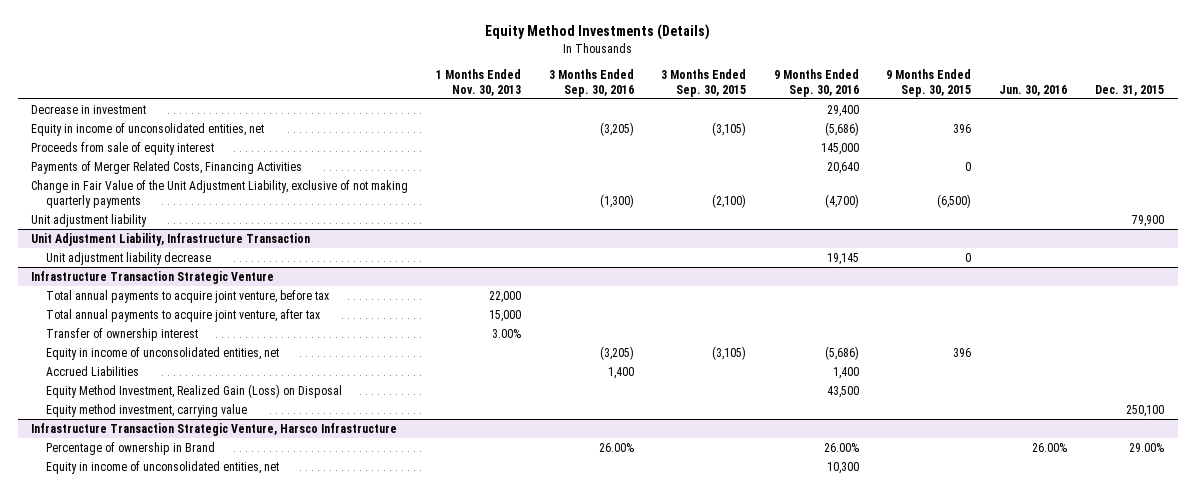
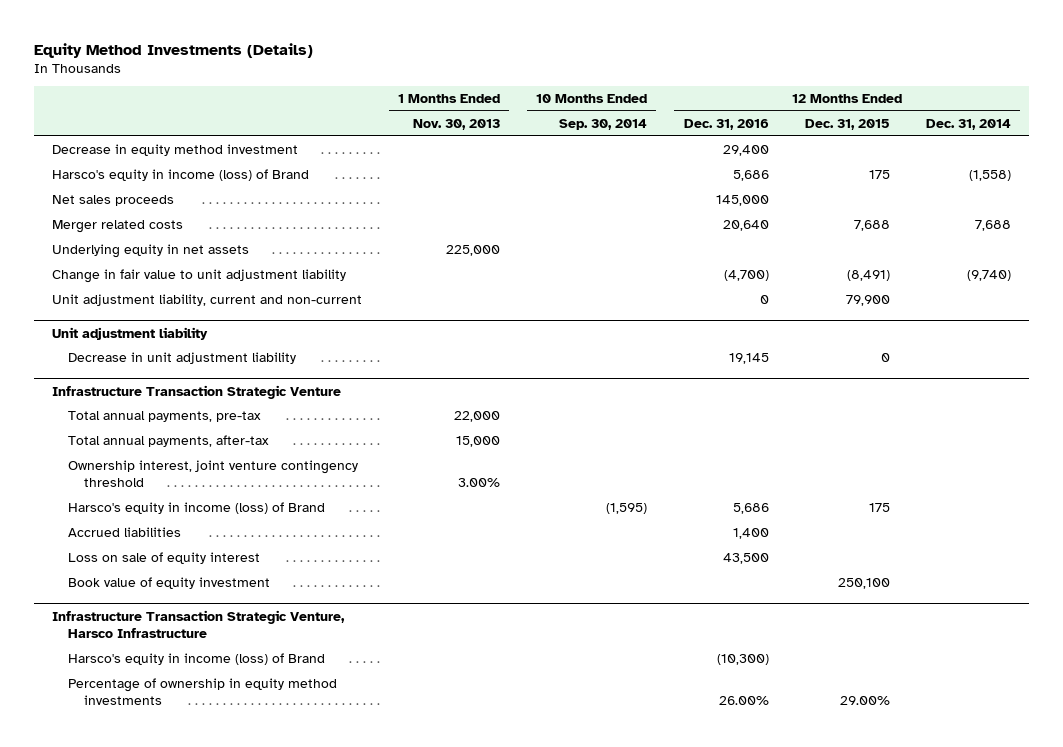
- | 1 Months Ended Nov. 30, 2013 | 3 Months Ended Sep. 30, 2016 | 3 Months Ended Sep. 30, 2015 | 9 Months Ended Sep. 30, 2016 | 9 Months Ended Sep. 30, 2015 | Jun. 30, 2016 | Dec. 31, 2015
+ | 1 Months Ended Nov. 30, 2013 | 10 Months Ended Sep. 30, 2014 | 12 Months Ended Dec. 31, 2016 | 12 Months Ended Dec. 31, 2015 | 12 Months Ended Dec. 31, 2014
- Decrease in investment | | | | 29,400 | | |
- Equity in income of unconsolidated entities, net | | (3,205) | (3,105) | (5,686) | 396 | |
- Proceeds from sale of equity interest | | | | 145,000 | | |
- Payments of Merger Related Costs, Financing Activities | | | | 20,640 | 0 | |
- Change in Fair Value of the Unit Adjustment Liability, exclusive of not making quarterly payments | | (1,300) | (2,100) | (4,700) | (6,500) | |
- Unit adjustment liability | | | | | | | 79,900
- Unit Adjustment Liability, Infrastructure Transaction
- Unit adjustment liability decrease | | | | 19,145 | 0 | |
+ Decrease in equity method investment | | | 29,400 | |
+ Harsco's equity in income (loss) of Brand | | | 5,686 | 175 | (1,558)
+ Net sales proceeds | | | 145,000 | |
+ Merger related costs | | | 20,640 | 7,688 | 7,688
+ Underlying equity in net assets | 225,000 | | | |
+ Change in fair value to unit adjustment liability | | | (4,700) | (8,491) | (9,740)
+ Unit adjustment liability, current and non-current | | | 0 | 79,900 |
+ Unit adjustment liability
+ Decrease in unit adjustment liability | | | 19,145 | 0 |
@ Infrastructure Transaction Strategic Venture
- Total annual payments to acquire joint venture, before tax | 22,000 | | | | | |
- Total annual payments to acquire joint venture, after tax | 15,000 | | | | | |
- Transfer of ownership interest | 3.00% | | | | | |
- Equity in income of unconsolidated entities, net | | (3,205) | (3,105) | (5,686) | 396 | |
- Accrued Liabilities | | 1,400 | | 1,400 | | |
- Equity Method Investment, Realized Gain (Loss) on Disposal | | | | 43,500 | | |
- Equity method investment, carrying value | | | | | | | 250,100
+ Total annual payments, pre-tax | 22,000 | | | |
+ Total annual payments, after-tax | 15,000 | | | |
+ Ownership interest, joint venture contingency threshold | 3.00% | | | |
+ Harsco's equity in income (loss) of Brand | | (1,595) | 5,686 | 175 |
+ Accrued liabilities | | | 1,400 | |
+ Loss on sale of equity interest | | | 43,500 | |
+ Book value of equity investment | | | | 250,100 |
@ Infrastructure Transaction Strategic Venture, Harsco Infrastructure
- Percentage of ownership in Brand | | 26.00% | | 26.00% | | 26.00% | 29.00%
- Equity in income of unconsolidated entities, net | | | | 10,300 | | |
+ Harsco's equity in income (loss) of Brand | | | (10,300) | |
+ Percentage of ownership in equity method investments | | | 26.00% | 29.00% |

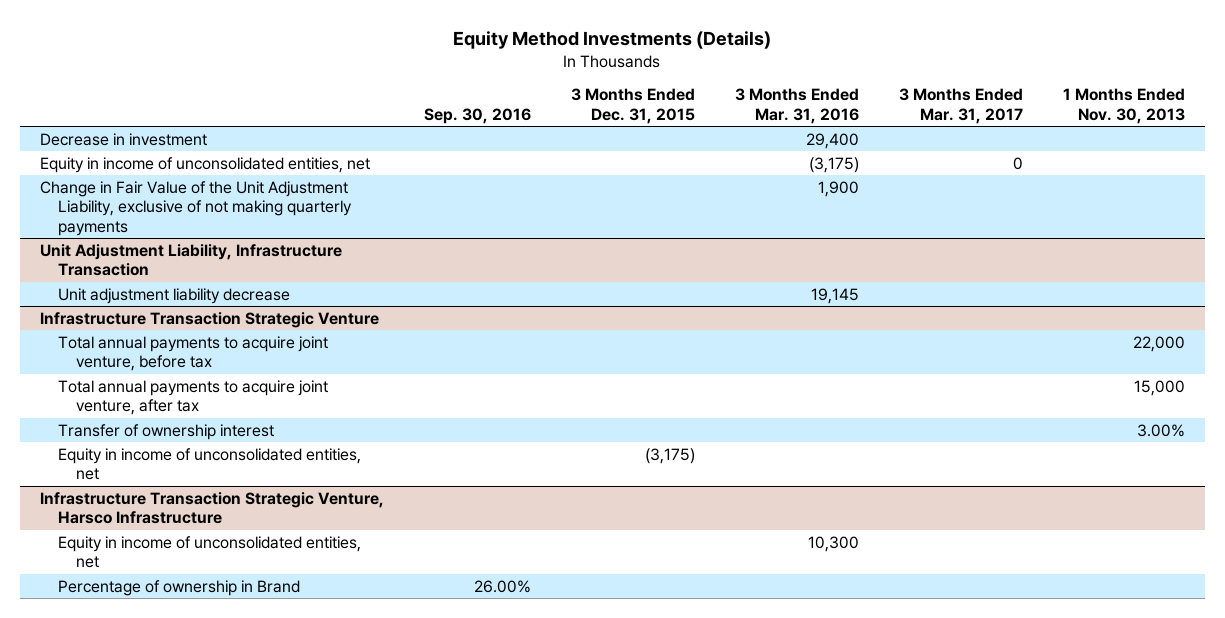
- | 1 Months Ended Nov. 30, 2013 | 10 Months Ended Sep. 30, 2014 | 12 Months Ended Dec. 31, 2016 | 12 Months Ended Dec. 31, 2015 | 12 Months Ended Dec. 31, 2014
+ | Sep. 30, 2016 | 3 Months Ended Dec. 31, 2015 | 3 Months Ended Mar. 31, 2016 | 3 Months Ended Mar. 31, 2017 | 1 Months Ended Nov. 30, 2013
- Decrease in equity method investment | | | 29,400 | |
- Harsco's equity in income (loss) of Brand | | | 5,686 | 175 | (1,558)
- Net sales proceeds | | | 145,000 | |
- Merger related costs | | | 20,640 | 7,688 | 7,688
- Underlying equity in net assets | 225,000 | | | |
- Change in fair value to unit adjustment liability | | | (4,700) | (8,491) | (9,740)
- Unit adjustment liability, current and non-current | | | 0 | 79,900 |
- Unit adjustment liability
- Decrease in unit adjustment liability | | | 19,145 | 0 |
+ Decrease in investment | | | 29,400 | |
+ Equity in income of unconsolidated entities, net | | | (3,175) | 0 |
+ Change in Fair Value of the Unit Adjustment Liability, exclusive of not making quarterly payments | | | 1,900 | |
+ Unit Adjustment Liability, Infrastructure Transaction
+ Unit adjustment liability decrease | | | 19,145 | |
@ Infrastructure Transaction Strategic Venture
- Total annual payments, pre-tax | 22,000 | | | |
- Total annual payments, after-tax | 15,000 | | | |
- Ownership interest, joint venture contingency threshold | 3.00% | | | |
- Harsco's equity in income (loss) of Brand | | (1,595) | 5,686 | 175 |
- Accrued liabilities | | | 1,400 | |
- Loss on sale of equity interest | | | 43,500 | |
- Book value of equity investment | | | | 250,100 |
+ Total annual payments to acquire joint venture, before tax | | | | | 22,000
+ Total annual payments to acquire joint venture, after tax | | | | | 15,000
+ Transfer of ownership interest | | | | | 3.00%
+ Equity in income of unconsolidated entities, net | | (3,175) | | |
@ Infrastructure Transaction Strategic Venture, Harsco Infrastructure
- Harsco's equity in income (loss) of Brand | | | (10,300) | |
- Percentage of ownership in equity method investments | | | 26.00% | 29.00% |
+ Equity in income of unconsolidated entities, net | | | 10,300 | |
+ Percentage of ownership in Brand | 26.00% | | | |

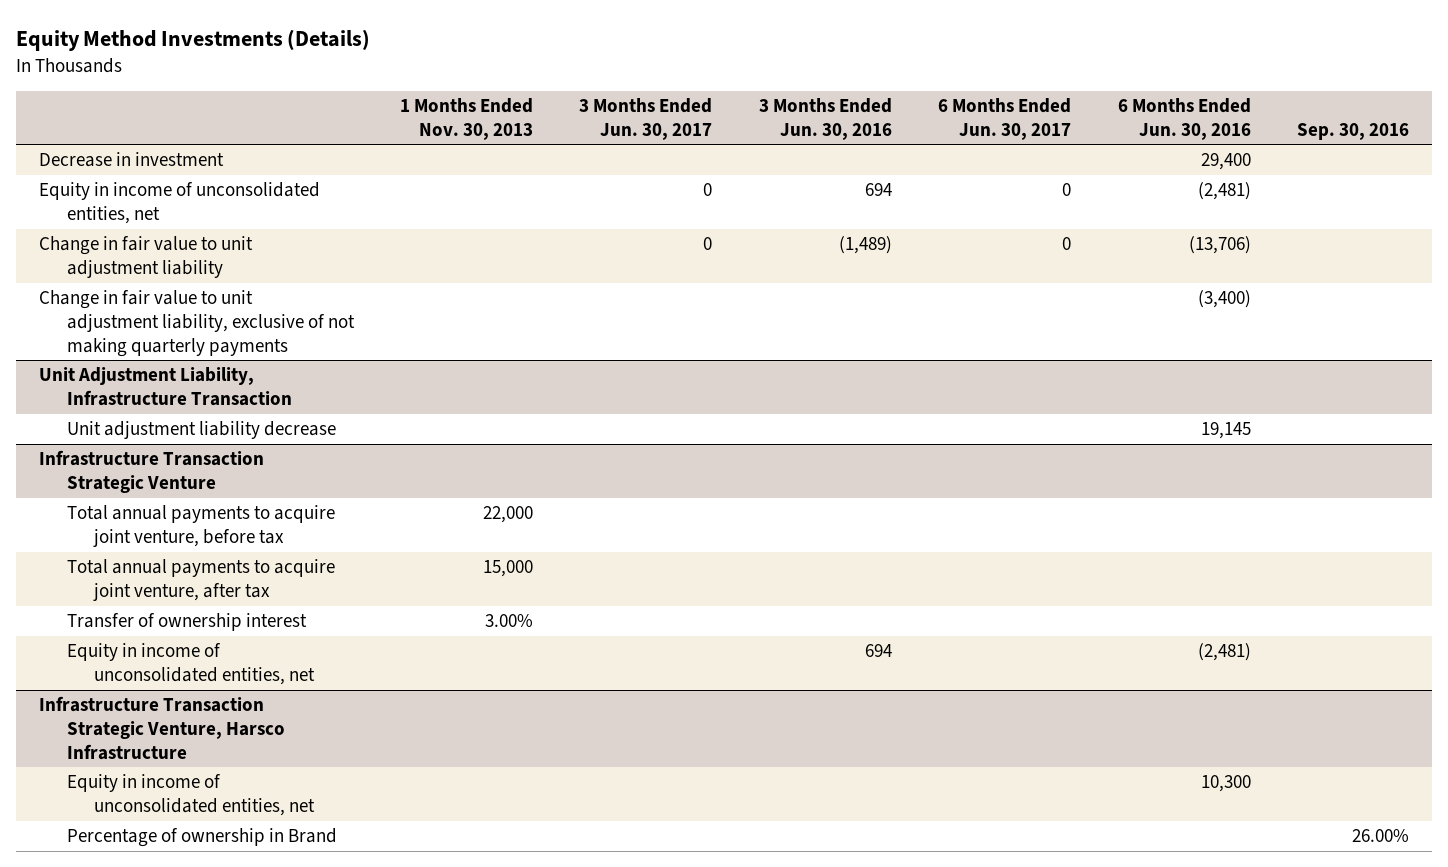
- | Sep. 30, 2016 | 3 Months Ended Dec. 31, 2015 | 3 Months Ended Mar. 31, 2016 | 3 Months Ended Mar. 31, 2017 | 1 Months Ended Nov. 30, 2013
+ | 1 Months Ended Nov. 30, 2013 | 3 Months Ended Jun. 30, 2017 | 3 Months Ended Jun. 30, 2016 | 6 Months Ended Jun. 30, 2017 | 6 Months Ended Jun. 30, 2016 | Sep. 30, 2016
- Change in Fair Value of the Unit Adjustment Liability, exclusive of not making quarterly payments | | | 1,900 | |
+ Change in fair value to unit adjustment liability | | 0 | (1,489) | 0 | (13,706) |
+ Change in fair value to unit adjustment liability, exclusive of not making quarterly payments | | | | | (3,400) |

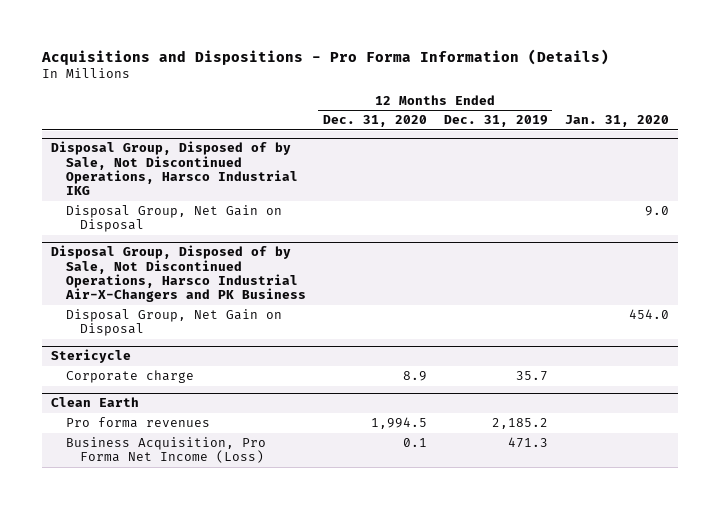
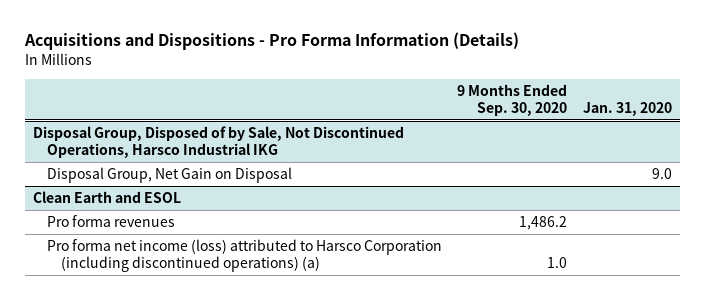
- | 12 Months Ended Dec. 31, 2020 | 12 Months Ended Dec. 31, 2019 | Jan. 31, 2020
+ | 9 Months Ended Sep. 30, 2020 | Jan. 31, 2020
- Disposal Group, Disposed of by Sale, Not Discontinued Operations, Harsco Industrial Air-X-Changers and PK Business
- Disposal Group, Net Gain on Disposal | | | 454.0
- Stericycle
- Corporate charge | 8.9 | 35.7 |
- Clean Earth
- Pro forma revenues | 1,994.5 | 2,185.2 |
- Business Acquisition, Pro Forma Net Income (Loss) | 0.1 | 471.3 |
+ Clean Earth and ESOL
+ Pro forma revenues | 1,486.2 |
+ Pro forma net income (loss) attributed to Harsco Corporation (including discontinued operations) (a) | 1.0 |

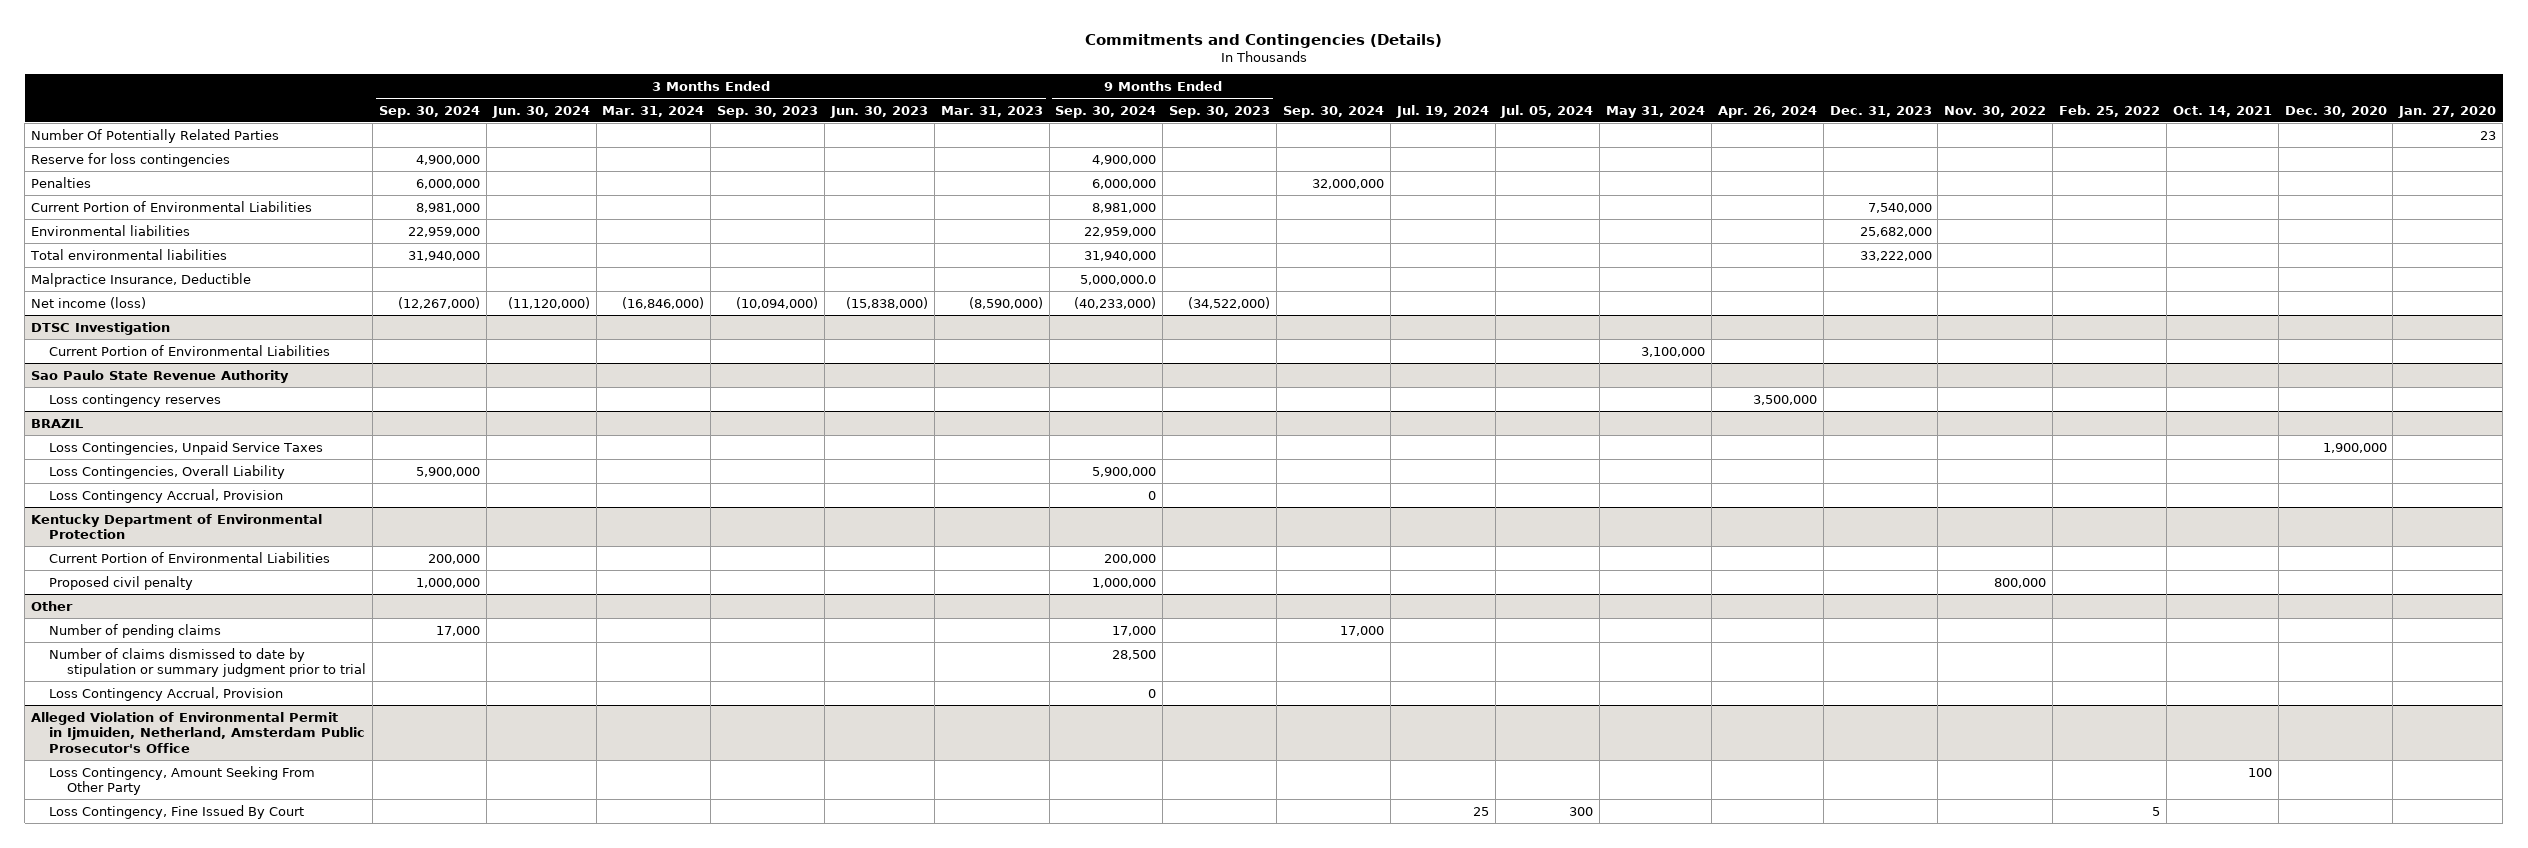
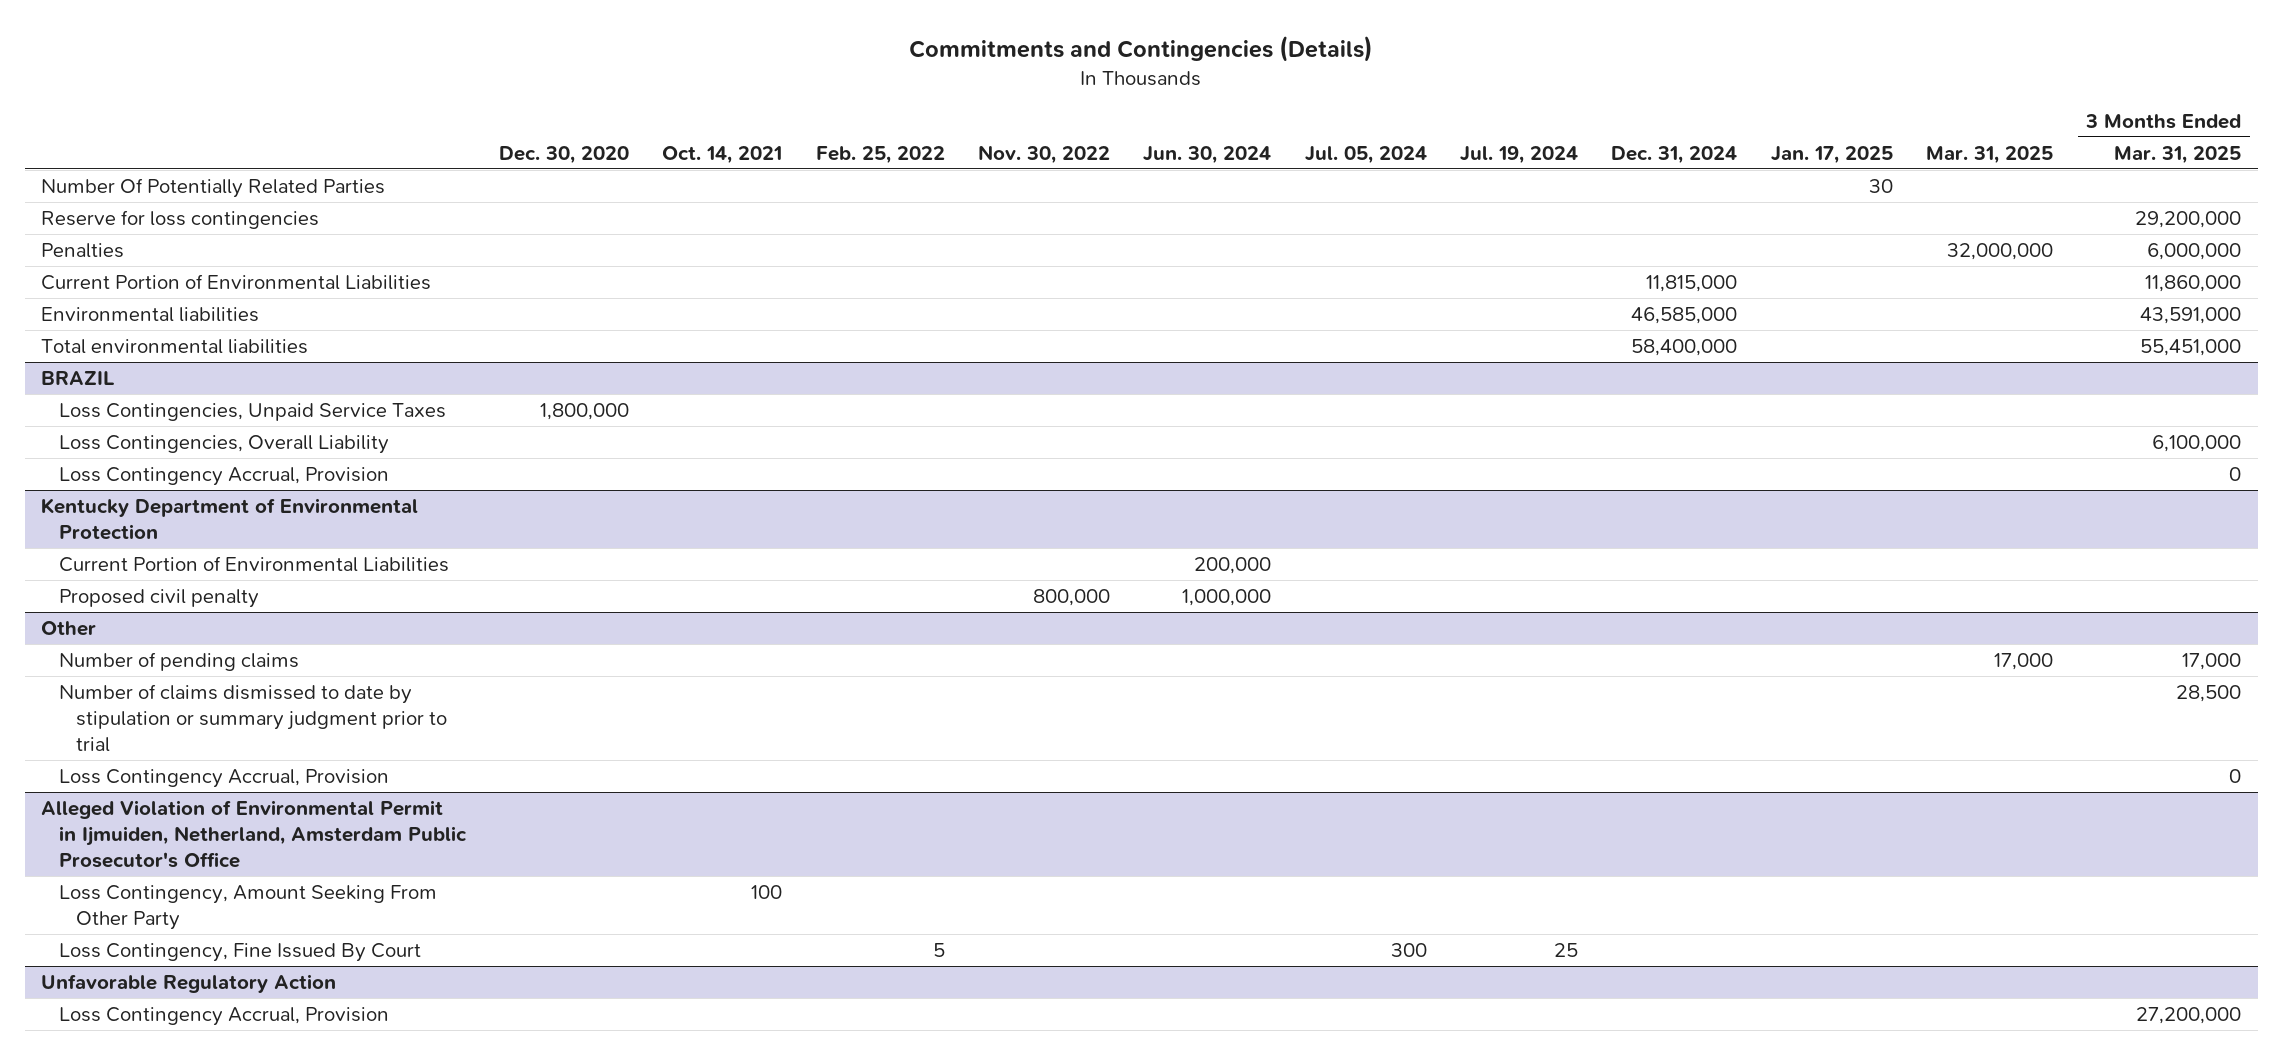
- | 3 Months Ended Sep. 30, 2024 | 3 Months Ended Jun. 30, 2024 | 3 Months Ended Mar. 31, 2024 | 3 Months Ended Sep. 30, 2023 | 3 Months Ended Jun. 30, 2023 | 3 Months Ended Mar. 31, 2023 | 9 Months Ended Sep. 30, 2024 | 9 Months Ended Sep. 30, 2023 | Sep. 30, 2024 | Jul. 19, 2024 | Jul. 05, 2024 | May 31, 2024 | Apr. 26, 2024 | Dec. 31, 2023 | Nov. 30, 2022 | Feb. 25, 2022 | Oct. 14, 2021 | Dec. 30, 2020 | Jan. 27, 2020
+ | Dec. 30, 2020 | Oct. 14, 2021 | Feb. 25, 2022 | Nov. 30, 2022 | Jun. 30, 2024 | Jul. 05, 2024 | Jul. 19, 2024 | Dec. 31, 2024 | Jan. 17, 2025 | Mar. 31, 2025 | 3 Months Ended Mar. 31, 2025
- Malpractice Insurance, Deductible | | | | | | | 5,000,000.0 | | | | | | | | | | | |
- Net income (loss) | (12,267,000) | (11,120,000) | (16,846,000) | (10,094,000) | (15,838,000) | (8,590,000) | (40,233,000) | (34,522,000) | | | | | | | | | | |
- DTSC Investigation
- Current Portion of Environmental Liabilities | | | | | | | | | | | | 3,100,000 | | | | | | |
- Sao Paulo State Revenue Authority
- Loss contingency reserves | | | | | | | | | | | | | 3,500,000 | | | | | |
@ BRAZIL
- Loss Contingencies, Unpaid Service Taxes | | | | | | | | | | | | | | | | | | 1,900,000 |
+ Loss Contingencies, Unpaid Service Taxes | 1,800,000 | | | | | | | | | |
+ Unfavorable Regulatory Action
+ Loss Contingency Accrual, Provision | | | | | | | | | | | 27,200,000

